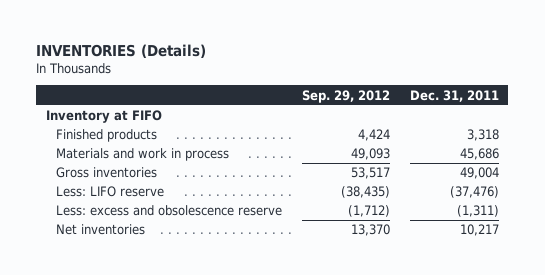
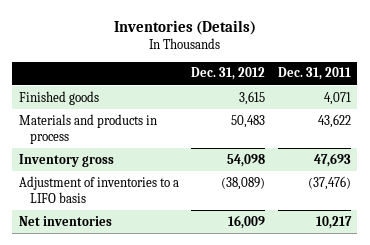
- INVENTORIES (Details)
+ Inventories (Details)
- | Sep. 29, 2012 | Dec. 31, 2011
+ | Dec. 31, 2012 | Dec. 31, 2011
- Inventory at FIFO
- Finished products | 4,424 | 3,318
- Materials and work in process | 49,093 | 45,686
- Gross inventories | 53,517 | 49,004
- Less: LIFO reserve | (38,435) | (37,476)
- Less: excess and obsolescence reserve | (1,712) | (1,311)
+ Finished goods | 3,615 | 4,071
+ Materials and products in process | 50,483 | 43,622
+ Inventory gross | 54,098 | 47,693
+ Adjustment of inventories to a LIFO basis | (38,089) | (37,476)

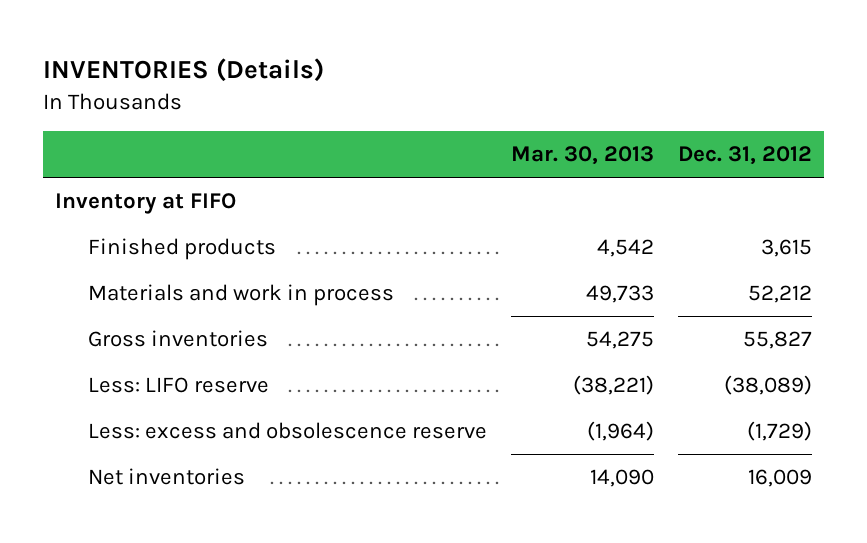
- Inventories (Details)
+ INVENTORIES (Details)
- | Dec. 31, 2012 | Dec. 31, 2011
+ | Mar. 30, 2013 | Dec. 31, 2012
- Finished goods | 3,615 | 4,071
- Materials and products in process | 50,483 | 43,622
- Inventory gross | 54,098 | 47,693
- Adjustment of inventories to a LIFO basis | (38,089) | (37,476)
+ Inventory at FIFO
+ Finished products | 4,542 | 3,615
+ Materials and work in process | 49,733 | 52,212
+ Gross inventories | 54,275 | 55,827
+ Less: LIFO reserve | (38,221) | (38,089)
+ Less: excess and obsolescence reserve | (1,964) | (1,729)

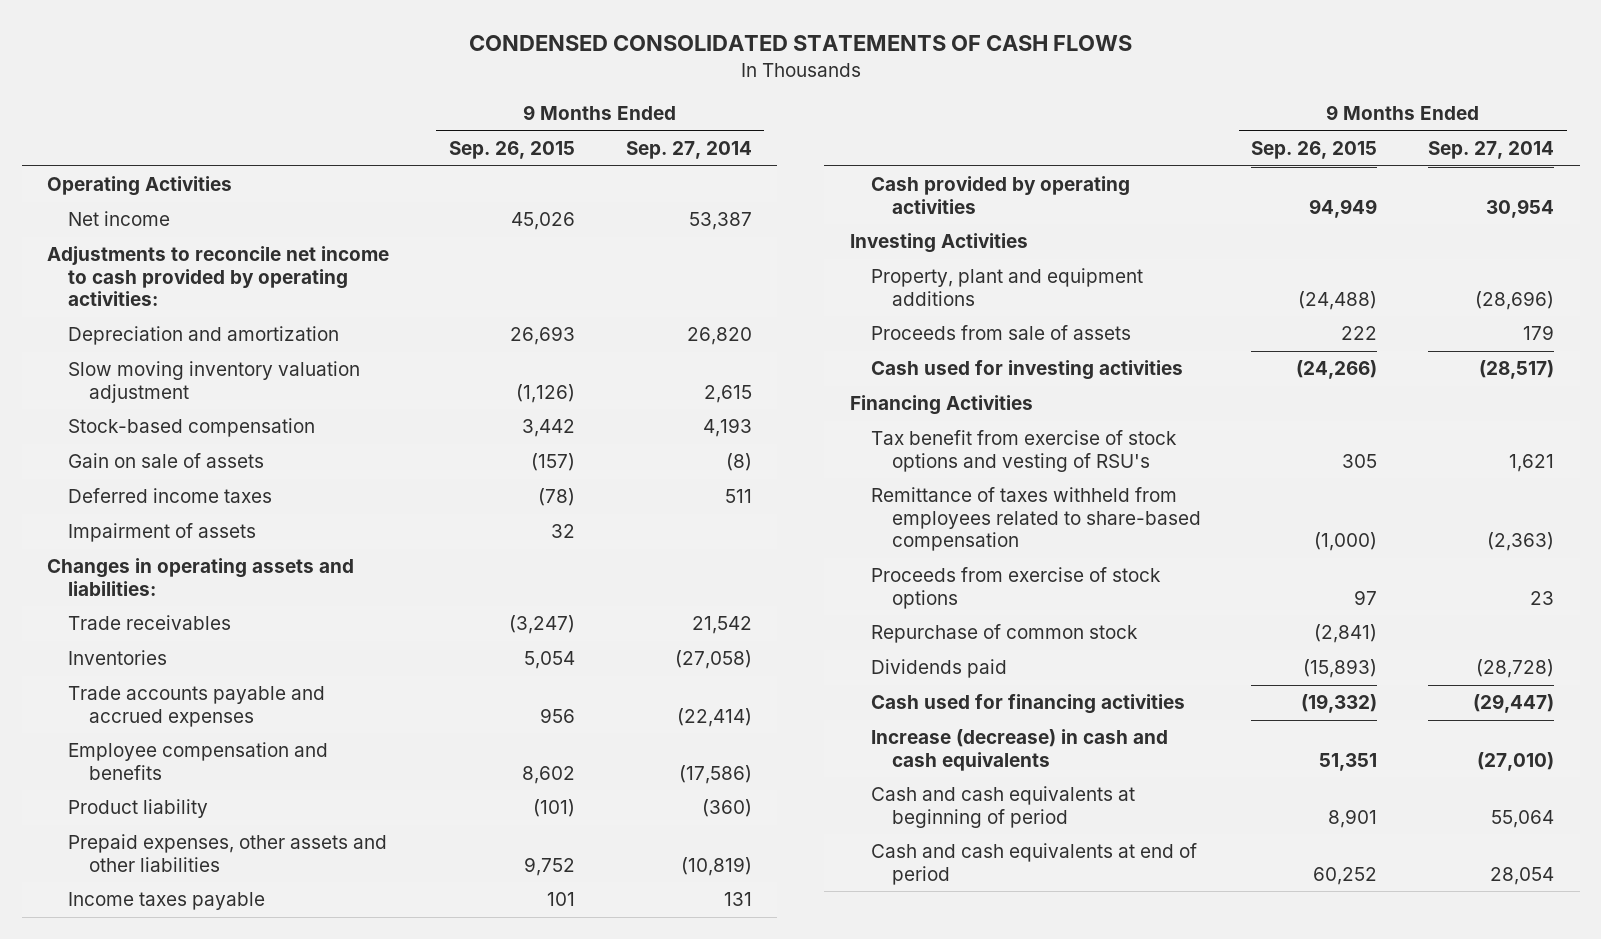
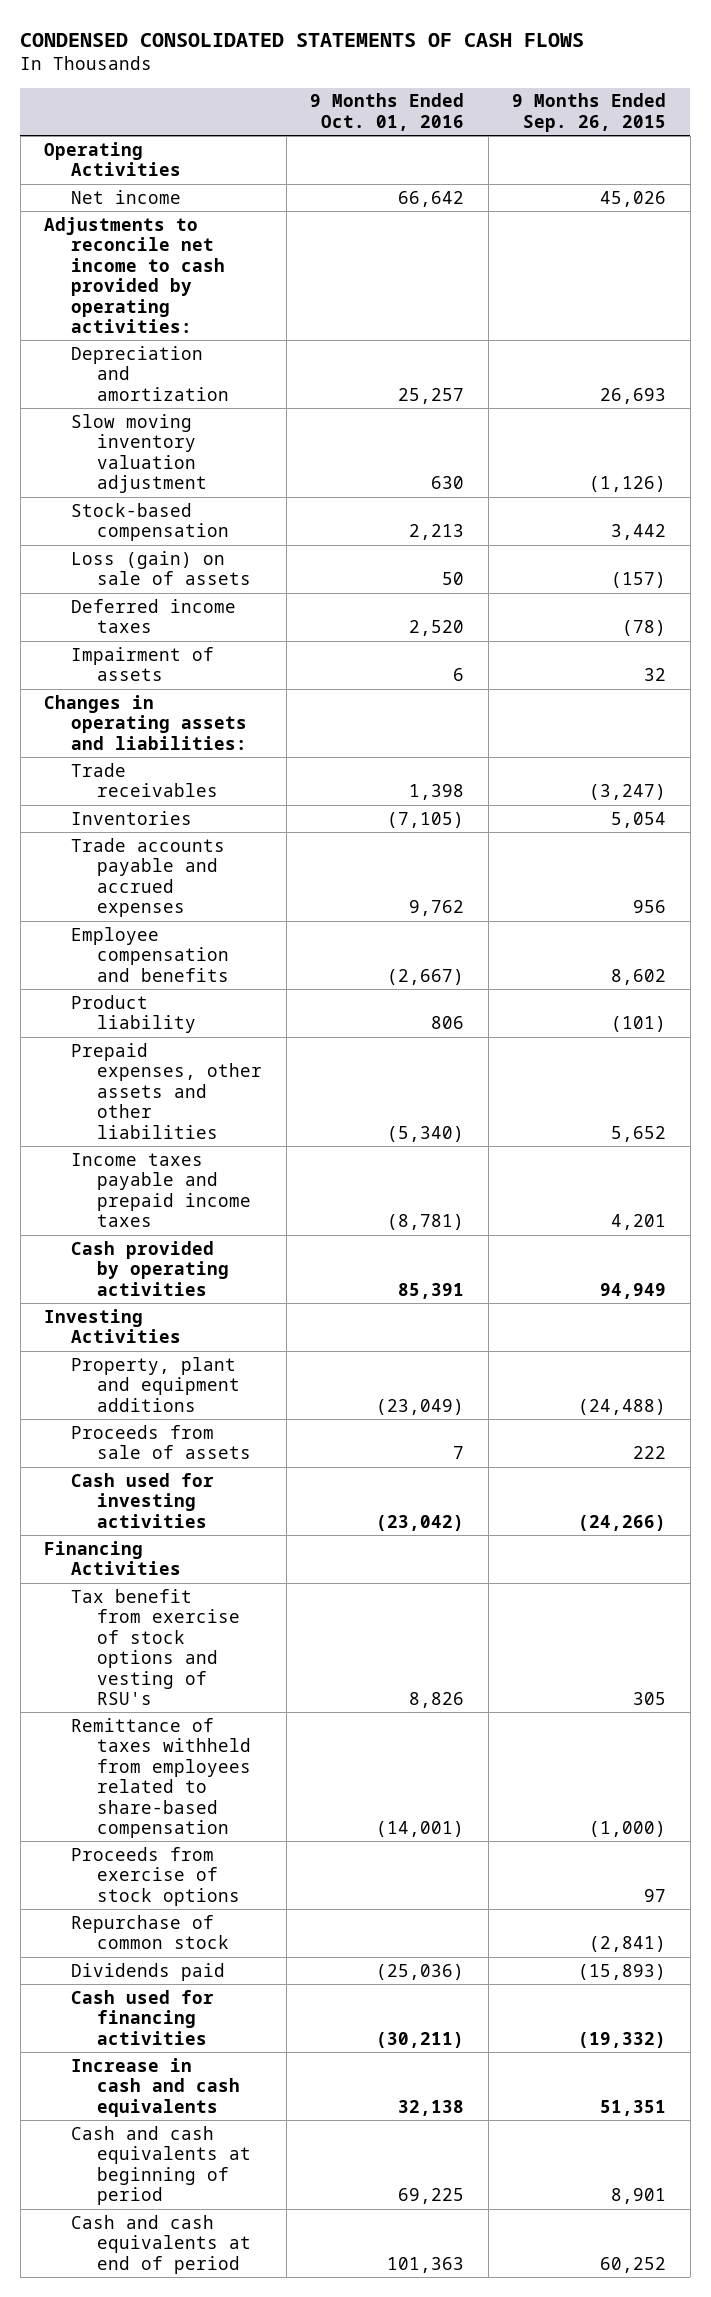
- | 9 Months Ended Sep. 26, 2015 | 9 Months Ended Sep. 27, 2014
+ | 9 Months Ended Oct. 01, 2016 | 9 Months Ended Sep. 26, 2015
- Gain on sale of assets | (157) | (8)
+ Loss (gain) on sale of assets | 50 | (157)
- Prepaid expenses, other assets and other liabilities | 9,752 | (10,819)
- Income taxes payable | 101 | 131
+ Prepaid expenses, other assets and other liabilities | (5,340) | 5,652
+ Income taxes payable and prepaid income taxes | (8,781) | 4,201
- Increase (decrease) in cash and cash equivalents | 51,351 | (27,010)
+ Increase in cash and cash equivalents | 32,138 | 51,351

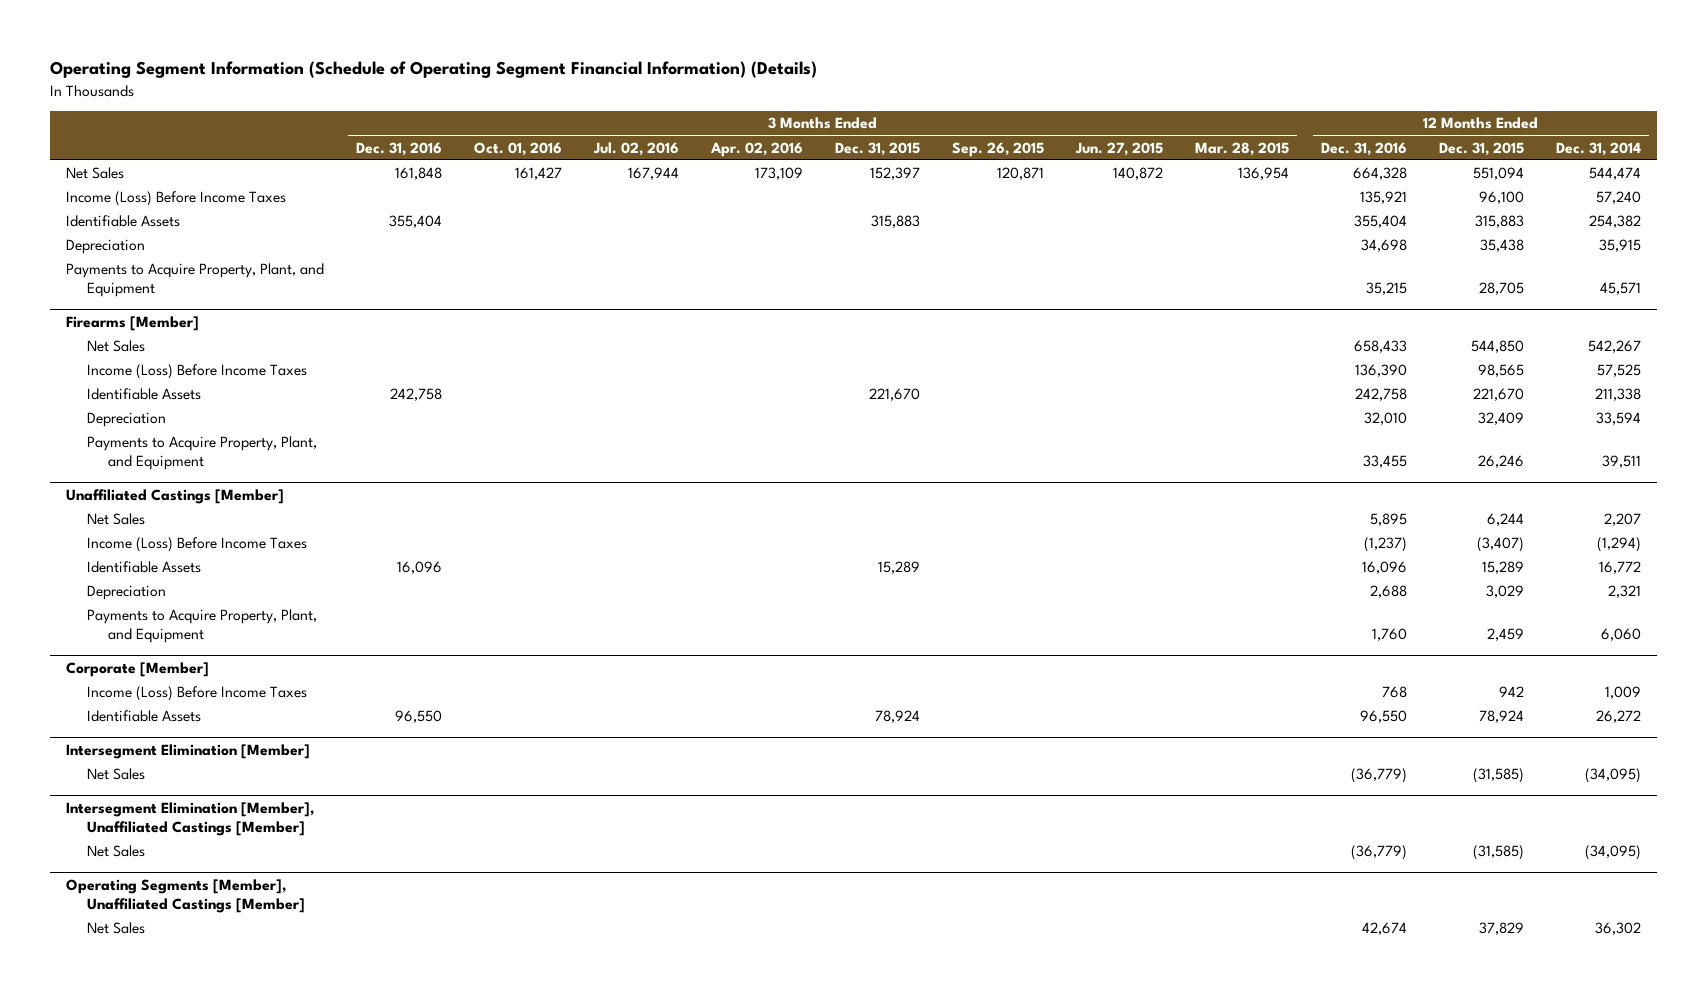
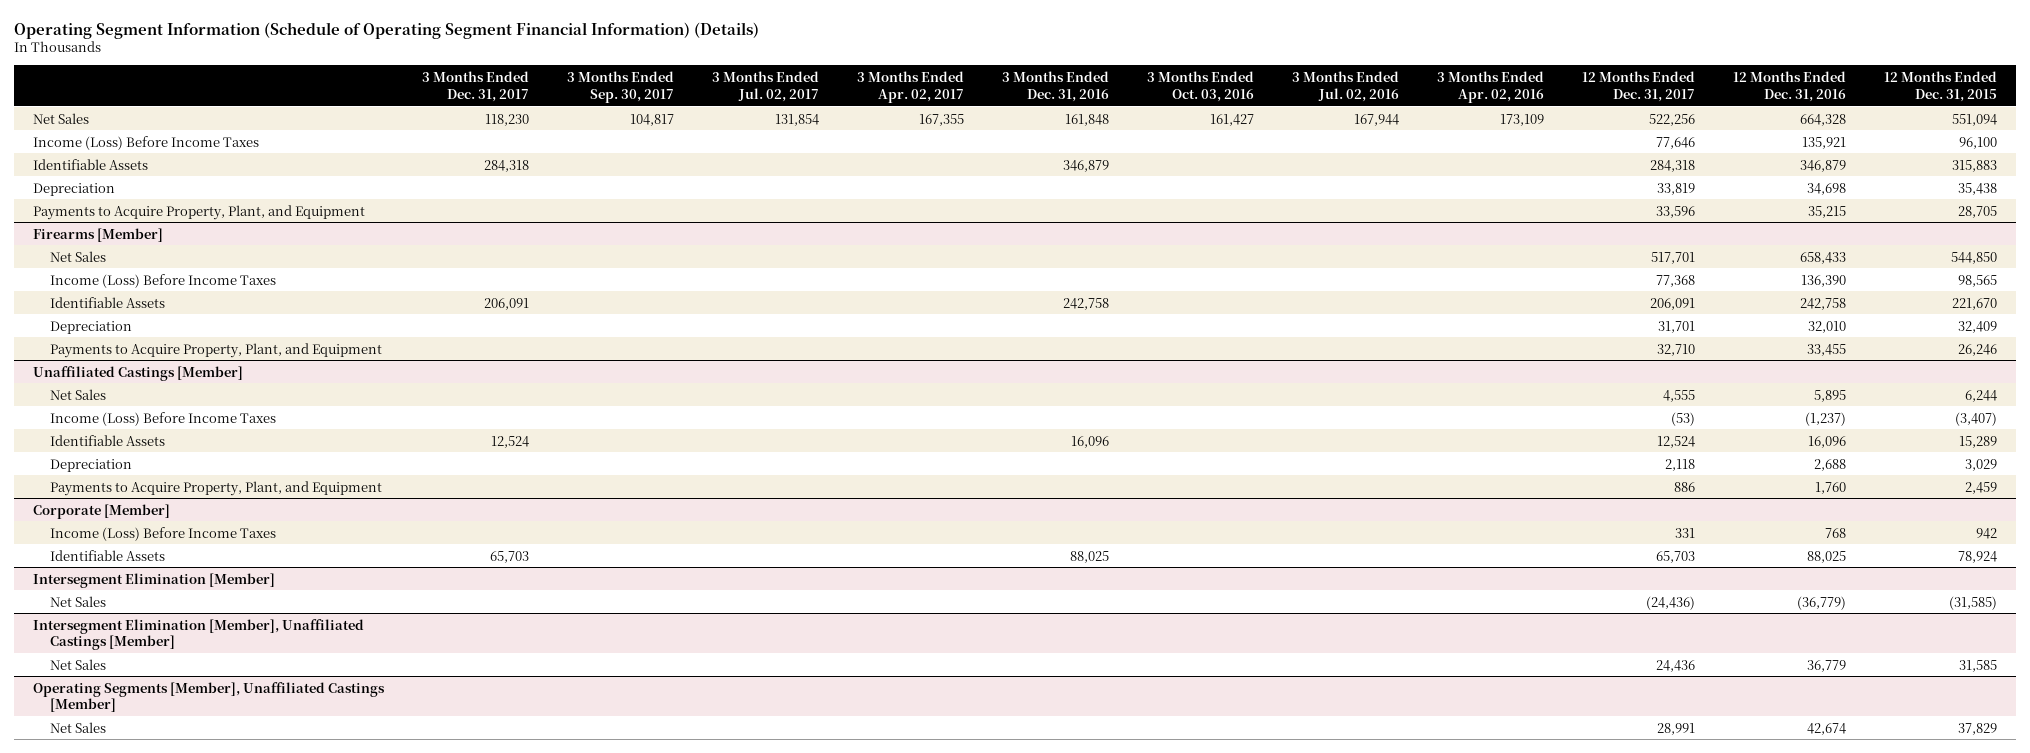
- | 3 Months Ended Dec. 31, 2016 | 3 Months Ended Oct. 01, 2016 | 3 Months Ended Jul. 02, 2016 | 3 Months Ended Apr. 02, 2016 | 3 Months Ended Dec. 31, 2015 | 3 Months Ended Sep. 26, 2015 | 3 Months Ended Jun. 27, 2015 | 3 Months Ended Mar. 28, 2015 | 12 Months Ended Dec. 31, 2016 | 12 Months Ended Dec. 31, 2015 | 12 Months Ended Dec. 31, 2014
+ | 3 Months Ended Dec. 31, 2017 | 3 Months Ended Sep. 30, 2017 | 3 Months Ended Jul. 02, 2017 | 3 Months Ended Apr. 02, 2017 | 3 Months Ended Dec. 31, 2016 | 3 Months Ended Oct. 03, 2016 | 3 Months Ended Jul. 02, 2016 | 3 Months Ended Apr. 02, 2016 | 12 Months Ended Dec. 31, 2017 | 12 Months Ended Dec. 31, 2016 | 12 Months Ended Dec. 31, 2015
- Identifiable Assets | 355,404 | | | | 315,883 | | | | 355,404 | 315,883 | 254,382
+ Identifiable Assets | 284,318 | | | | 346,879 | | | | 284,318 | 346,879 | 315,883
@ Corporate [Member]
- Identifiable Assets | 96,550 | | | | 78,924 | | | | 96,550 | 78,924 | 26,272
+ Identifiable Assets | 65,703 | | | | 88,025 | | | | 65,703 | 88,025 | 78,924
@ Intersegment Elimination [Member], Unaffiliated Castings [Member]
- Net Sales | | | | | | | | | (36,779) | (31,585) | (34,095)
+ Net Sales | | | | | | | | | 24,436 | 36,779 | 31,585

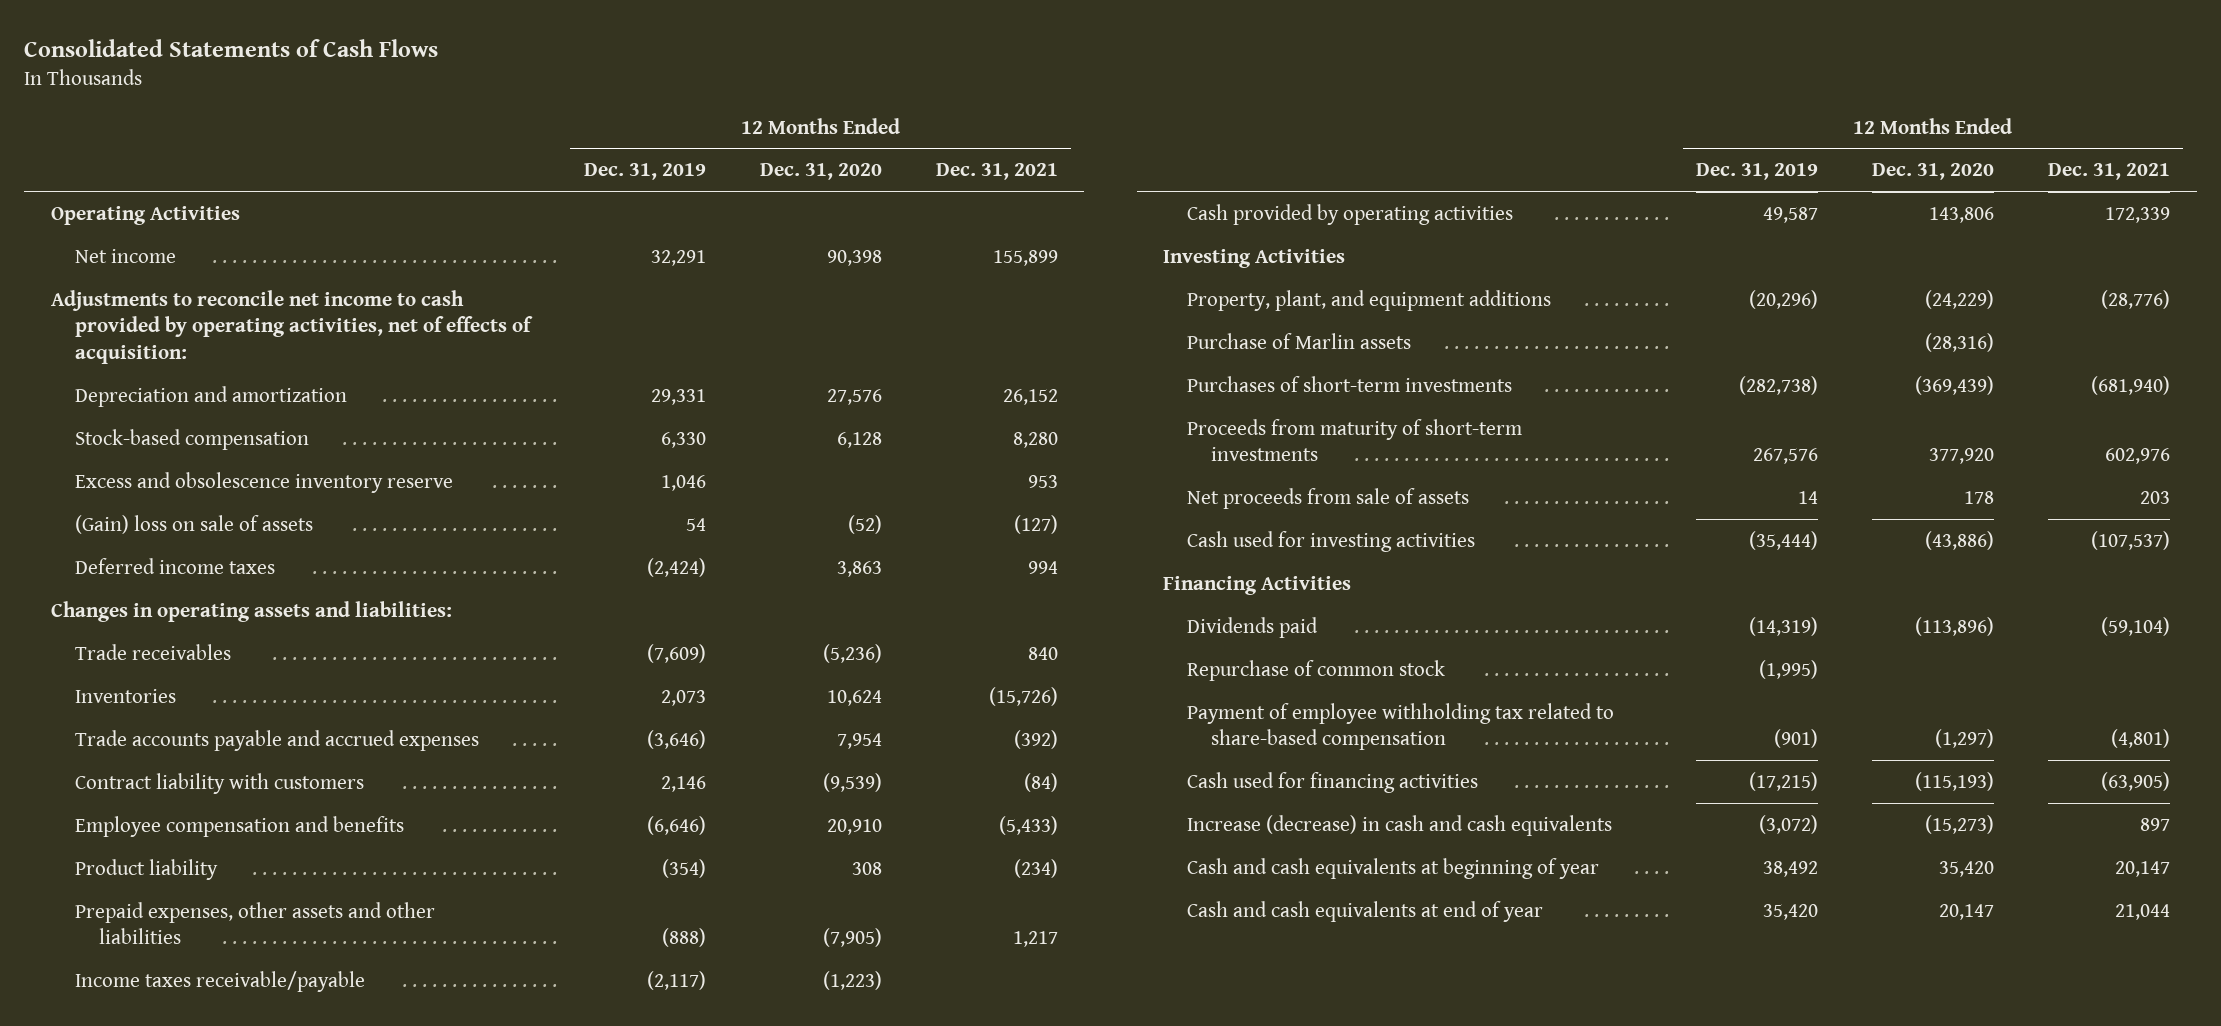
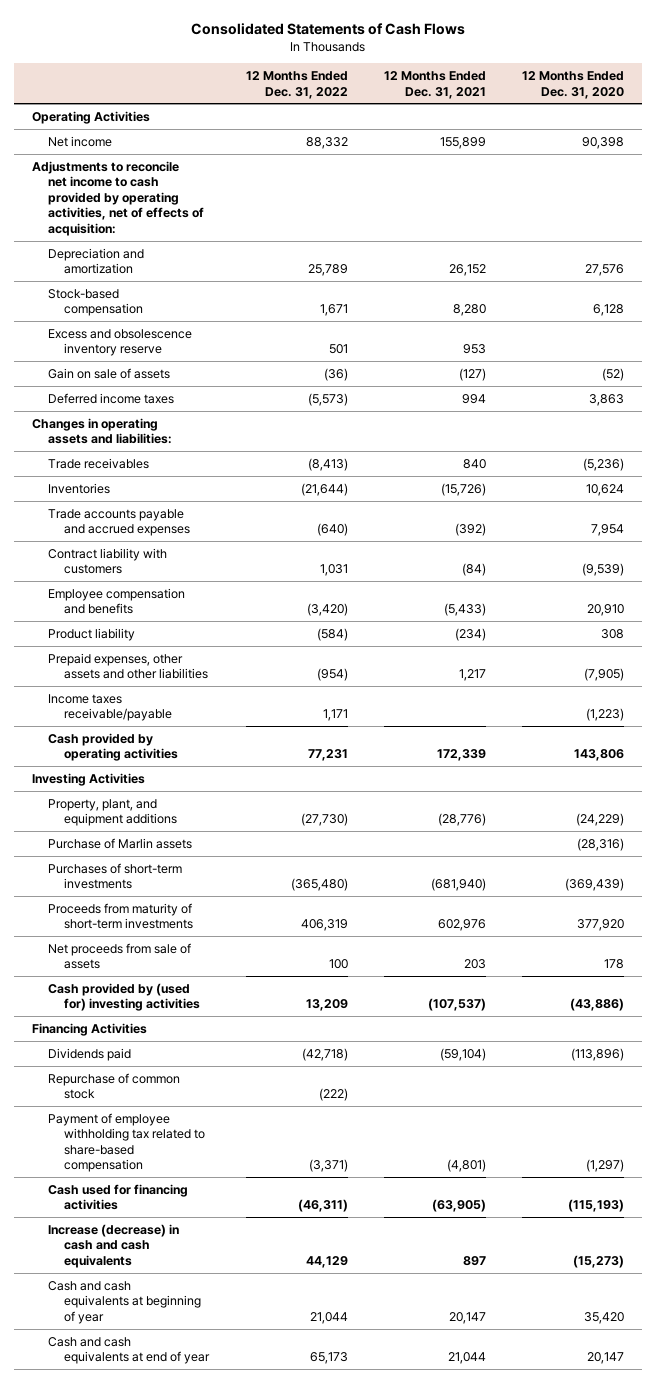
- | 12 Months Ended Dec. 31, 2019 | 12 Months Ended Dec. 31, 2020 | 12 Months Ended Dec. 31, 2021
+ | 12 Months Ended Dec. 31, 2022 | 12 Months Ended Dec. 31, 2021 | 12 Months Ended Dec. 31, 2020
- (Gain) loss on sale of assets | 54 | (52) | (127)
+ Gain on sale of assets | (36) | (127) | (52)
- Cash used for investing activities | (35,444) | (43,886) | (107,537)
+ Cash provided by (used for) investing activities | 13,209 | (107,537) | (43,886)

